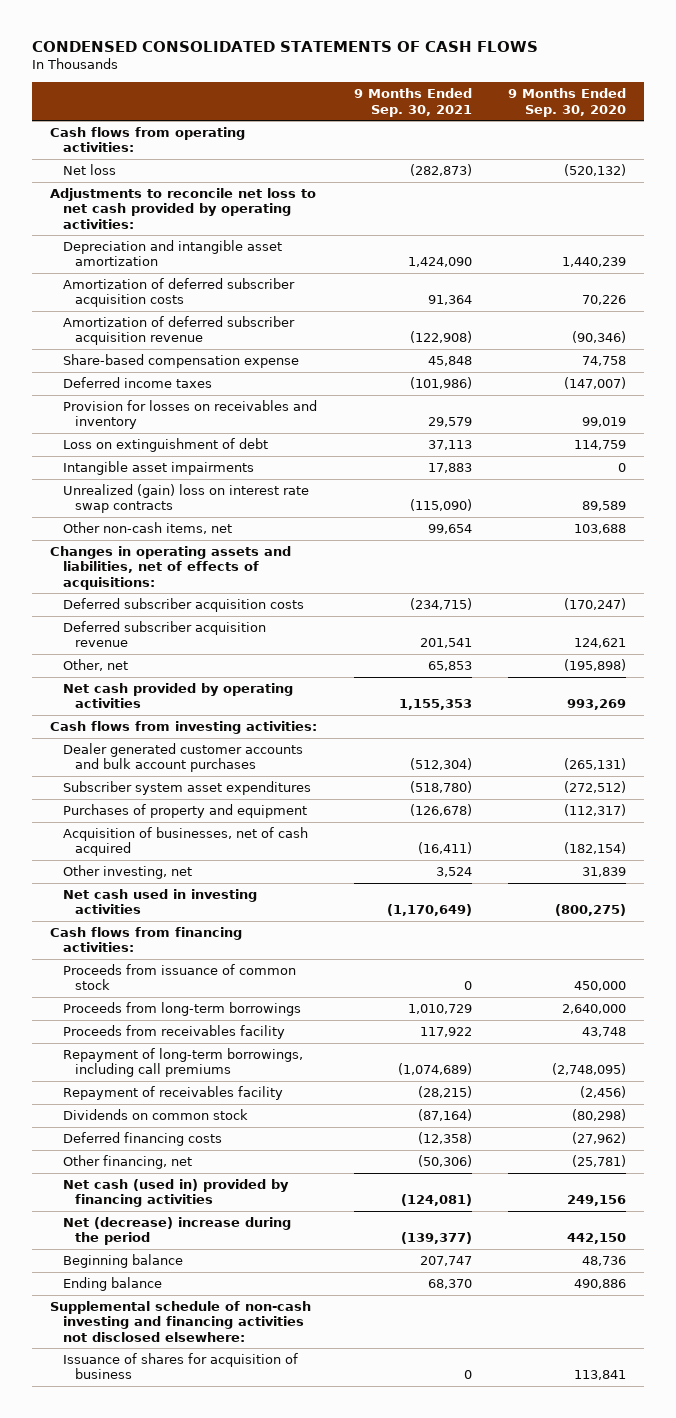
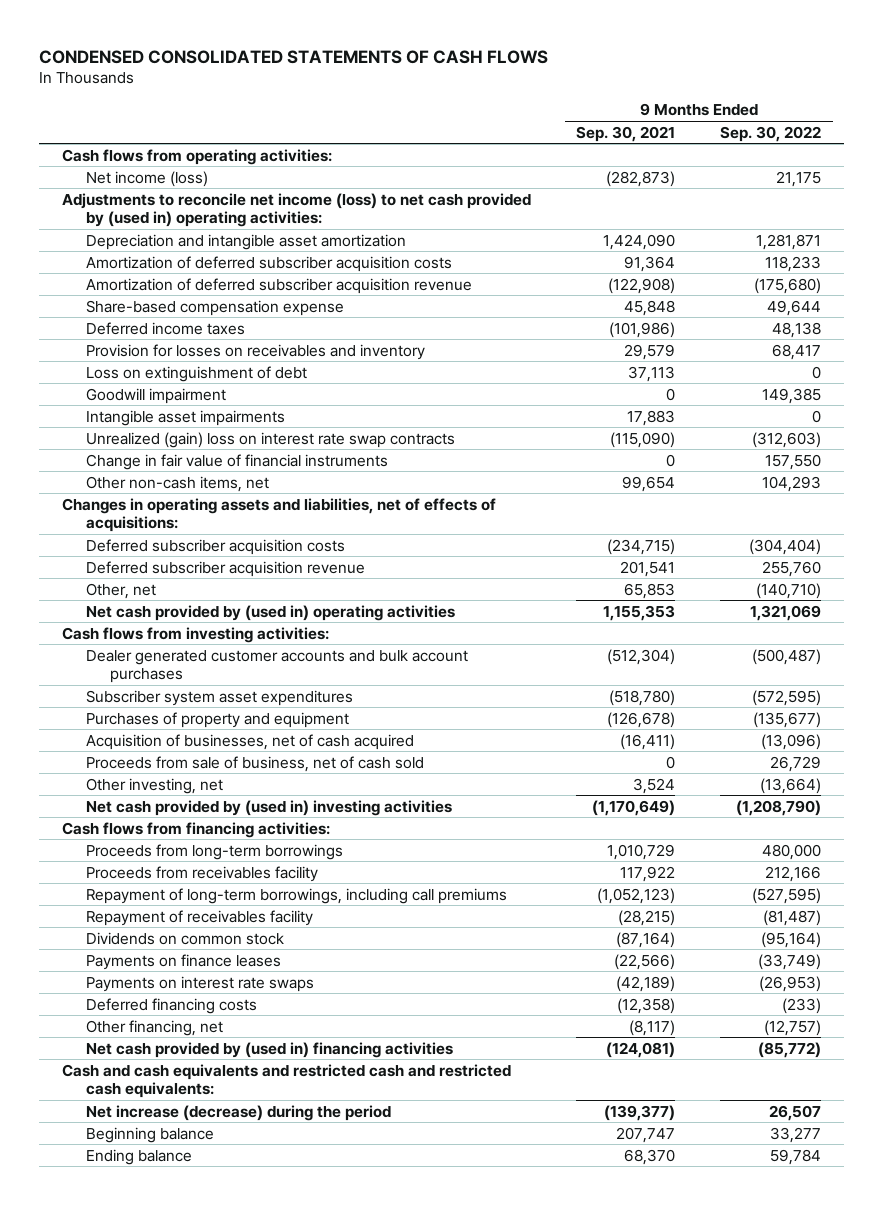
- | 9 Months Ended Sep. 30, 2021 | 9 Months Ended Sep. 30, 2020
+ | 9 Months Ended Sep. 30, 2021 | 9 Months Ended Sep. 30, 2022
- Net loss | (282,873) | (520,132)
- Adjustments to reconcile net loss to net cash provided by operating activities:
+ Net income (loss) | (282,873) | 21,175
+ Adjustments to reconcile net income (loss) to net cash provided by (used in) operating activities:
+ Goodwill impairment | 0 | 149,385
+ Change in fair value of financial instruments | 0 | 157,550
- Net cash provided by operating activities | 1,155,353 | 993,269
+ Net cash provided by (used in) operating activities | 1,155,353 | 1,321,069
+ Proceeds from sale of business, net of cash sold | 0 | 26,729
- Net cash used in investing activities | (1,170,649) | (800,275)
+ Net cash provided by (used in) investing activities | (1,170,649) | (1,208,790)
- Proceeds from issuance of common stock | 0 | 450,000
- Repayment of long-term borrowings, including call premiums | (1,074,689) | (2,748,095)
+ Repayment of long-term borrowings, including call premiums | (1,052,123) | (527,595)
+ Payments on finance leases | (22,566) | (33,749)
+ Payments on interest rate swaps | (42,189) | (26,953)
- Other financing, net | (50,306) | (25,781)
- Net cash (used in) provided by financing activities | (124,081) | 249,156
- Net (decrease) increase during the period | (139,377) | 442,150
+ Other financing, net | (8,117) | (12,757)
+ Net cash provided by (used in) financing activities | (124,081) | (85,772)
+ Cash and cash equivalents and restricted cash and restricted cash equivalents:
+ Net increase (decrease) during the period | (139,377) | 26,507
- Supplemental schedule of non-cash investing and financing activities not disclosed elsewhere:
- Issuance of shares for acquisition of business | 0 | 113,841

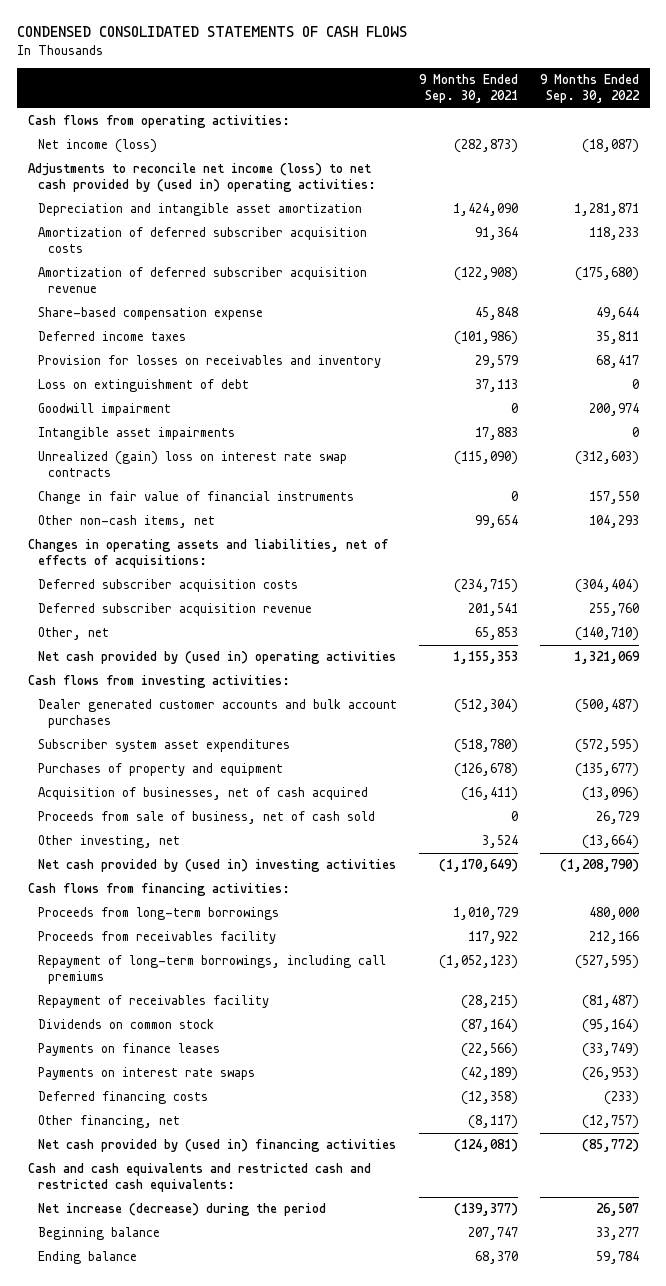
- Net income (loss) | (282,873) | 21,175
+ Net income (loss) | (282,873) | (18,087)
- Deferred income taxes | (101,986) | 48,138
+ Deferred income taxes | (101,986) | 35,811
- Goodwill impairment | 0 | 149,385
+ Goodwill impairment | 0 | 200,974

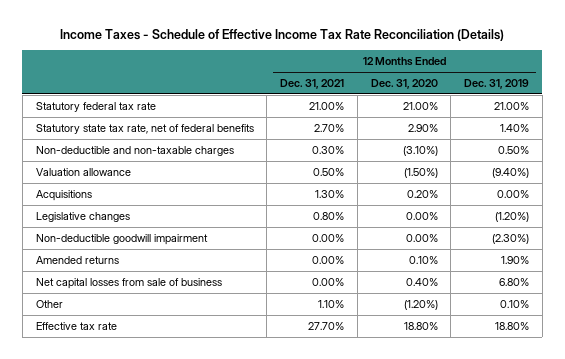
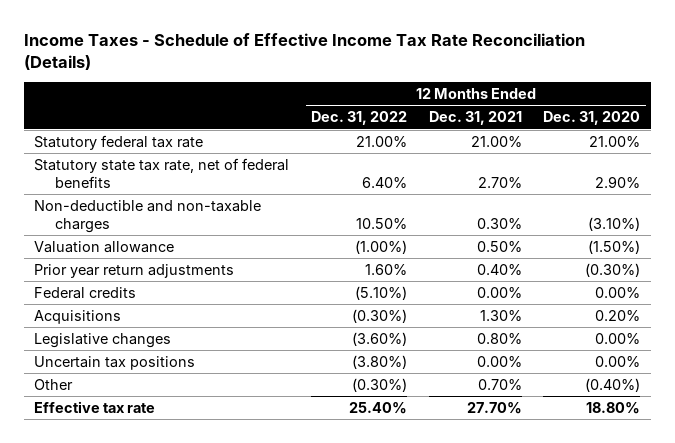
- | 12 Months Ended Dec. 31, 2021 | 12 Months Ended Dec. 31, 2020 | 12 Months Ended Dec. 31, 2019
+ | 12 Months Ended Dec. 31, 2022 | 12 Months Ended Dec. 31, 2021 | 12 Months Ended Dec. 31, 2020
+ Prior year return adjustments | 1.60% | 0.40% | (0.30%)
+ Federal credits | (5.10%) | 0.00% | 0.00%
- Non-deductible goodwill impairment | 0.00% | 0.00% | (2.30%)
- Amended returns | 0.00% | 0.10% | 1.90%
- Net capital losses from sale of business | 0.00% | 0.40% | 6.80%
- Other | 1.10% | (1.20%) | 0.10%
+ Uncertain tax positions | (3.80%) | 0.00% | 0.00%
+ Other | (0.30%) | 0.70% | (0.40%)

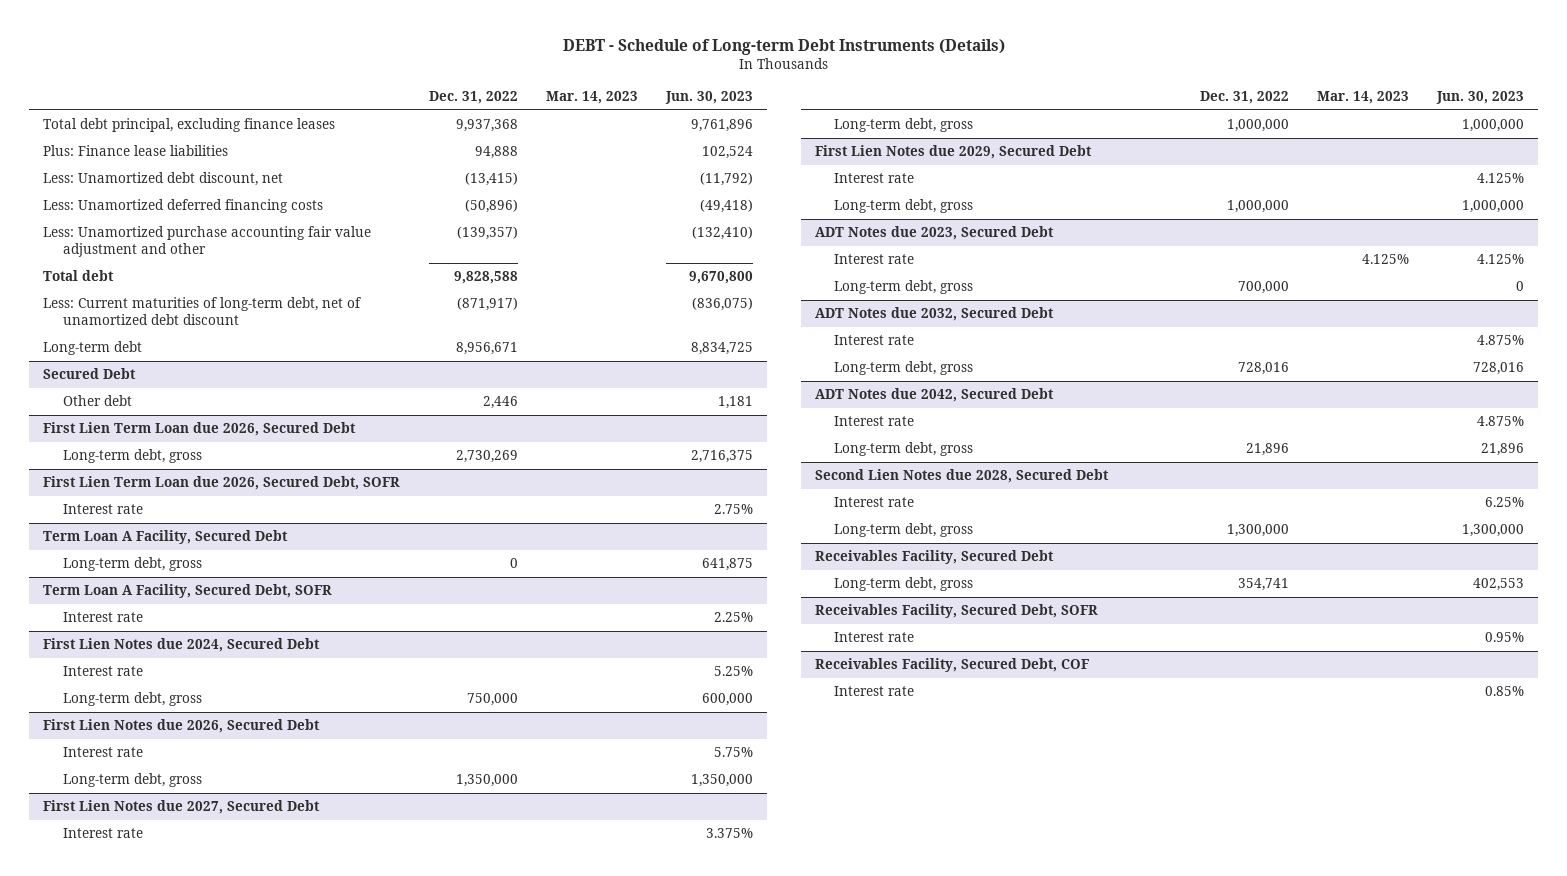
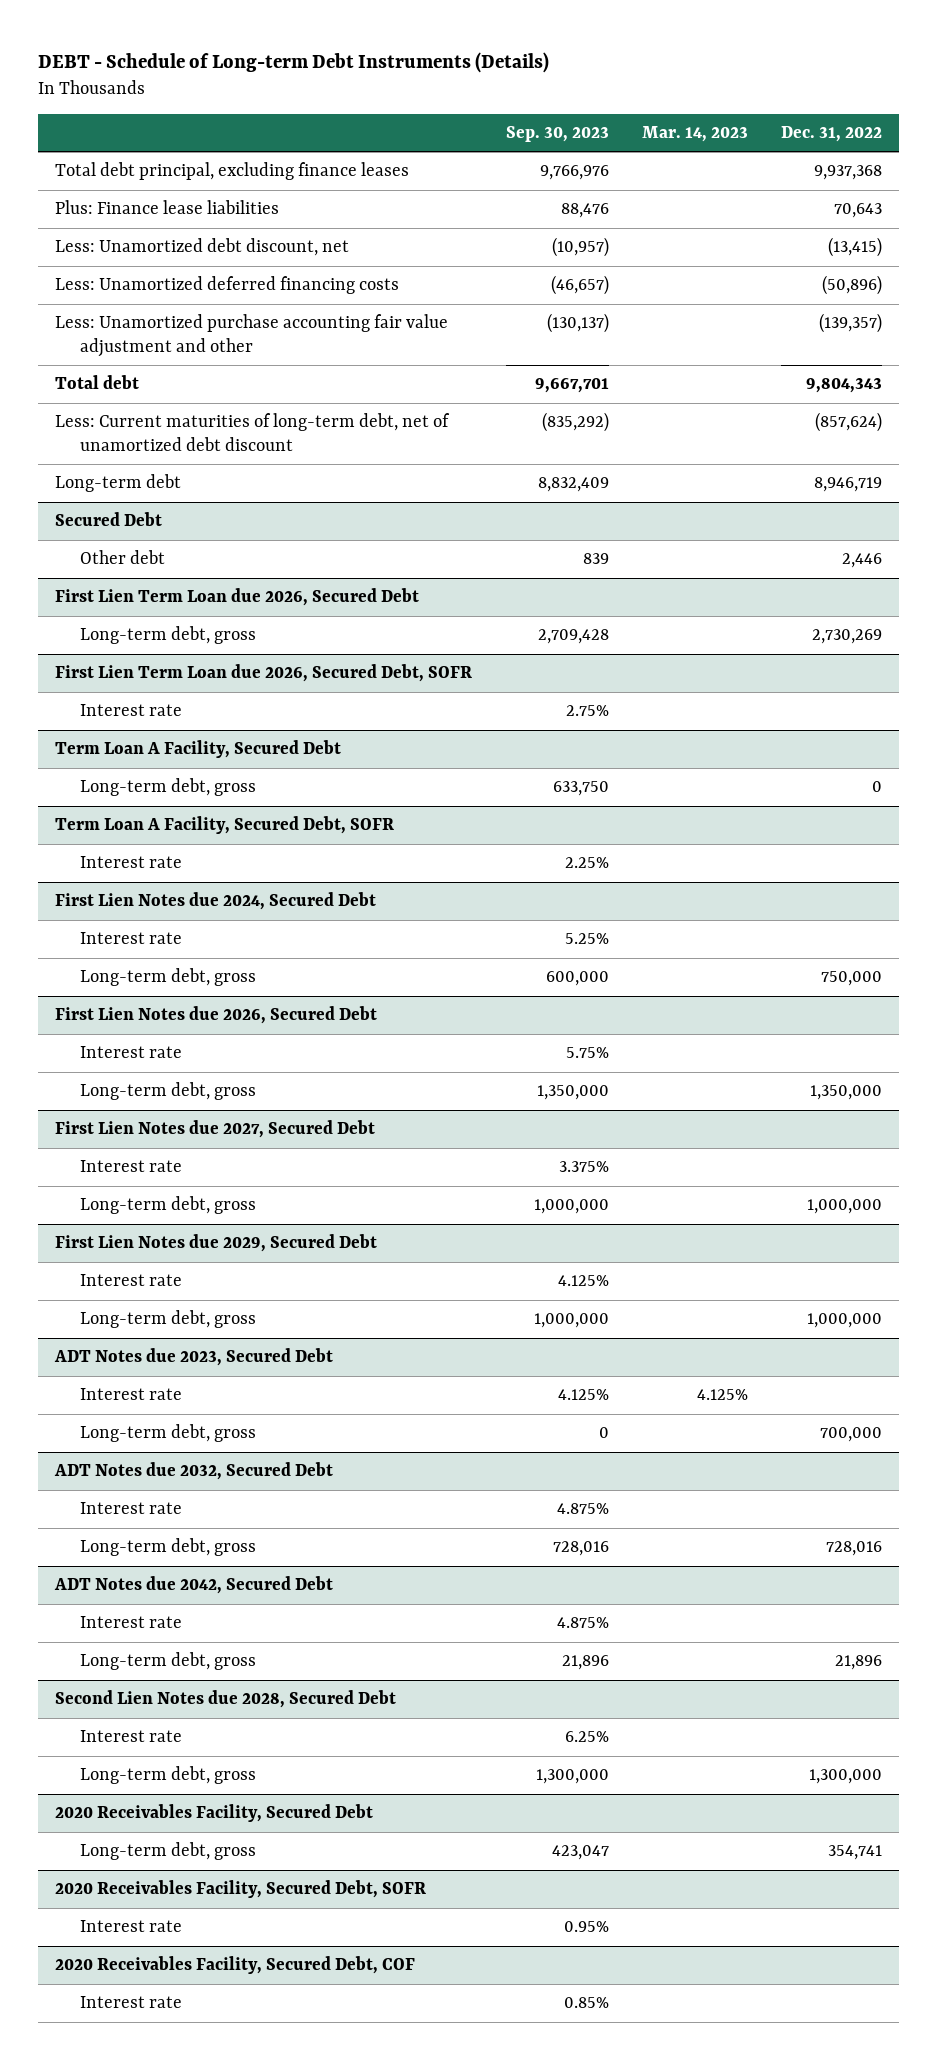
- | Dec. 31, 2022 | Mar. 14, 2023 | Jun. 30, 2023
+ | Sep. 30, 2023 | Mar. 14, 2023 | Dec. 31, 2022
- Plus: Finance lease liabilities | 94,888 | | 102,524
+ Plus: Finance lease liabilities | 88,476 | | 70,643
- Total debt | 9,828,588 | | 9,670,800
- Less: Current maturities of long-term debt, net of unamortized debt discount | (871,917) | | (836,075)
- Long-term debt | 8,956,671 | | 8,834,725
+ Total debt | 9,667,701 | | 9,804,343
+ Less: Current maturities of long-term debt, net of unamortized debt discount | (835,292) | | (857,624)
+ Long-term debt | 8,832,409 | | 8,946,719
- Receivables Facility, Secured Debt
+ 2020 Receivables Facility, Secured Debt
- Receivables Facility, Secured Debt, SOFR
+ 2020 Receivables Facility, Secured Debt, SOFR
- Receivables Facility, Secured Debt, COF
+ 2020 Receivables Facility, Secured Debt, COF

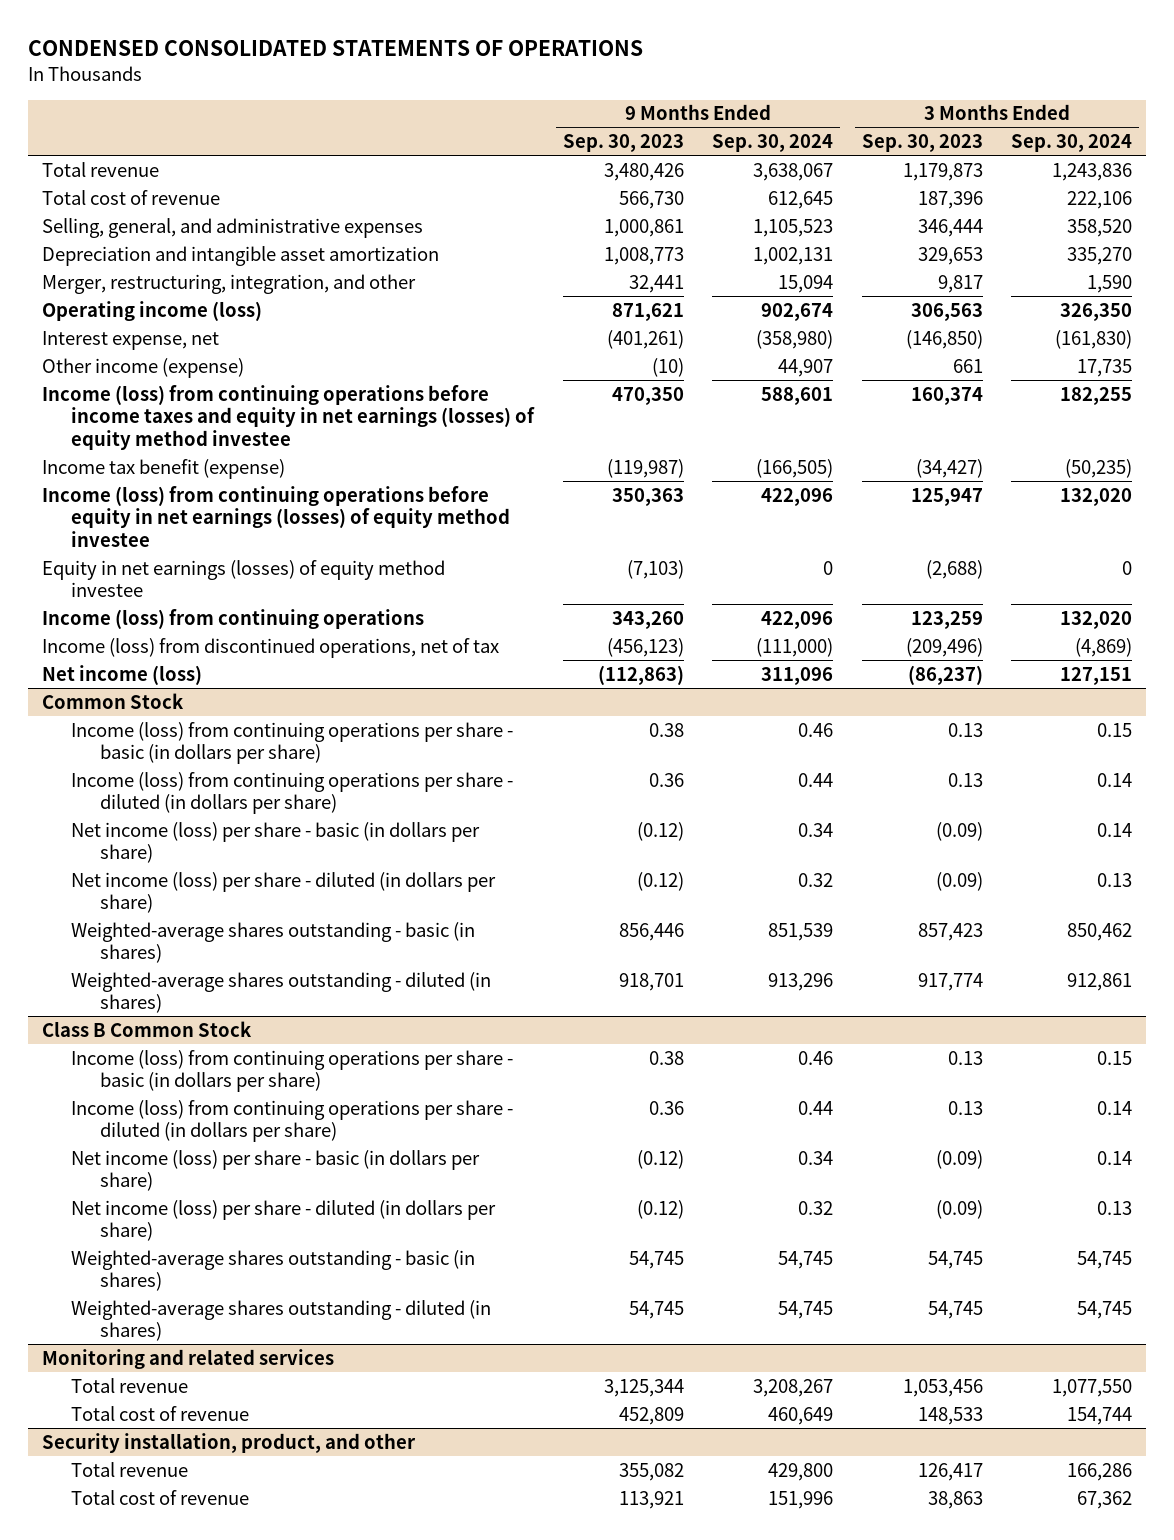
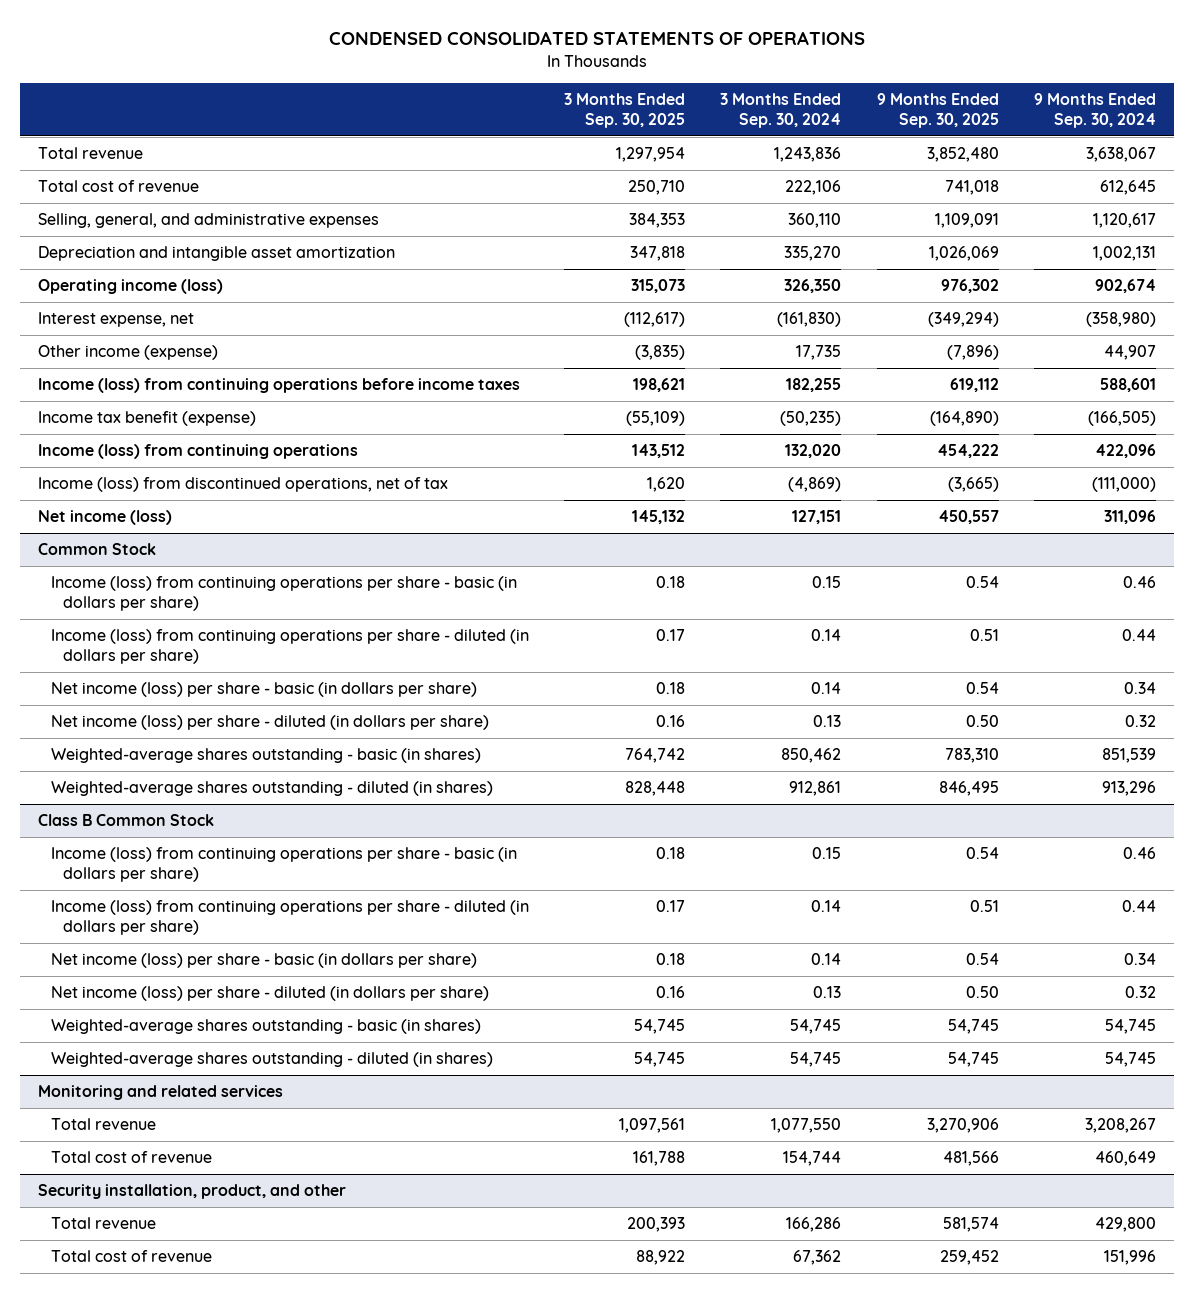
- | 9 Months Ended Sep. 30, 2023 | 9 Months Ended Sep. 30, 2024 | 3 Months Ended Sep. 30, 2023 | 3 Months Ended Sep. 30, 2024
+ | 3 Months Ended Sep. 30, 2025 | 3 Months Ended Sep. 30, 2024 | 9 Months Ended Sep. 30, 2025 | 9 Months Ended Sep. 30, 2024
- Selling, general, and administrative expenses | 1,000,861 | 1,105,523 | 346,444 | 358,520
+ Selling, general, and administrative expenses | 384,353 | 360,110 | 1,109,091 | 1,120,617
- Merger, restructuring, integration, and other | 32,441 | 15,094 | 9,817 | 1,590
- Income (loss) from continuing operations before income taxes and equity in net earnings (losses) of equity method investee | 470,350 | 588,601 | 160,374 | 182,255
+ Income (loss) from continuing operations before income taxes | 198,621 | 182,255 | 619,112 | 588,601
- Income (loss) from continuing operations before equity in net earnings (losses) of equity method investee | 350,363 | 422,096 | 125,947 | 132,020
- Equity in net earnings (losses) of equity method investee | (7,103) | 0 | (2,688) | 0

